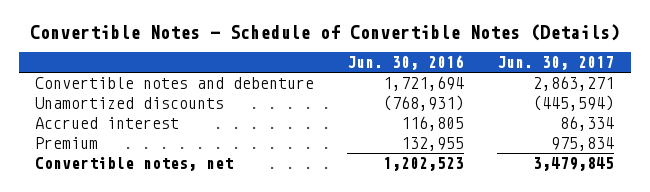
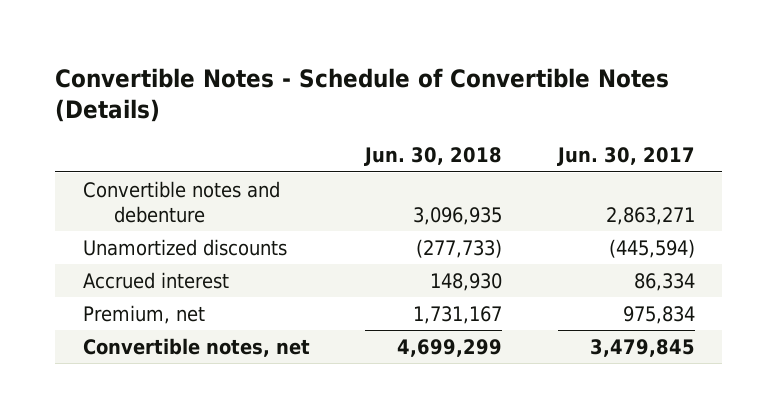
- | Jun. 30, 2016 | Jun. 30, 2017
+ | Jun. 30, 2018 | Jun. 30, 2017
- Premium | 132,955 | 975,834
+ Premium, net | 1,731,167 | 975,834

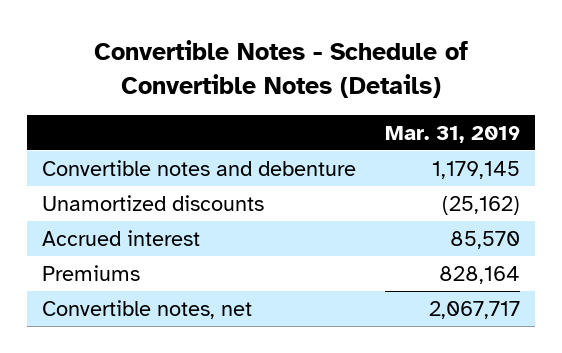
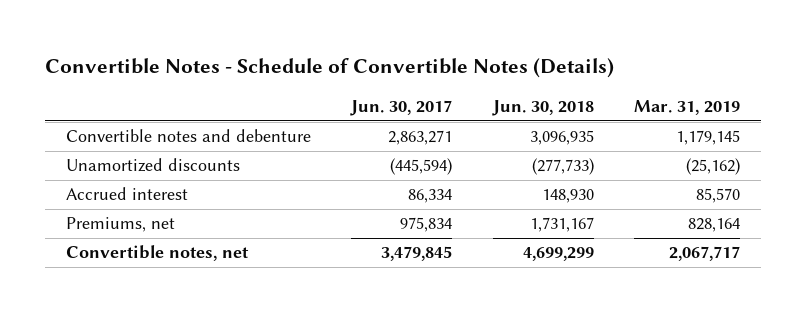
- | Mar. 31, 2019
+ | Jun. 30, 2017 | Jun. 30, 2018 | Mar. 31, 2019
- Premiums | 828,164
+ Premiums, net | 975,834 | 1,731,167 | 828,164

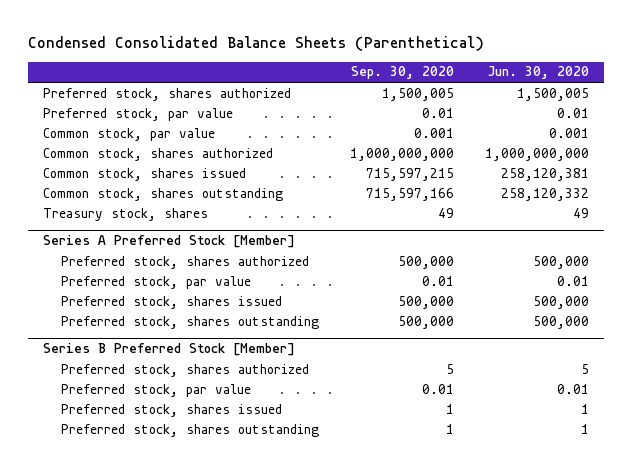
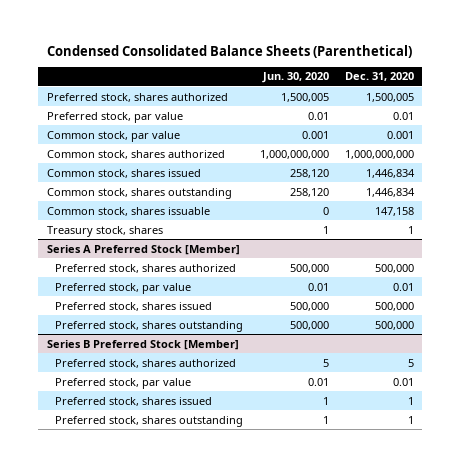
- | Sep. 30, 2020 | Jun. 30, 2020
+ | Jun. 30, 2020 | Dec. 31, 2020
- Common stock, shares issued | 715,597,215 | 258,120,381
- Common stock, shares outstanding | 715,597,166 | 258,120,332
- Treasury stock, shares | 49 | 49
+ Common stock, shares issued | 258,120 | 1,446,834
+ Common stock, shares outstanding | 258,120 | 1,446,834
+ Common stock, shares issuable | 0 | 147,158
+ Treasury stock, shares | 1 | 1

